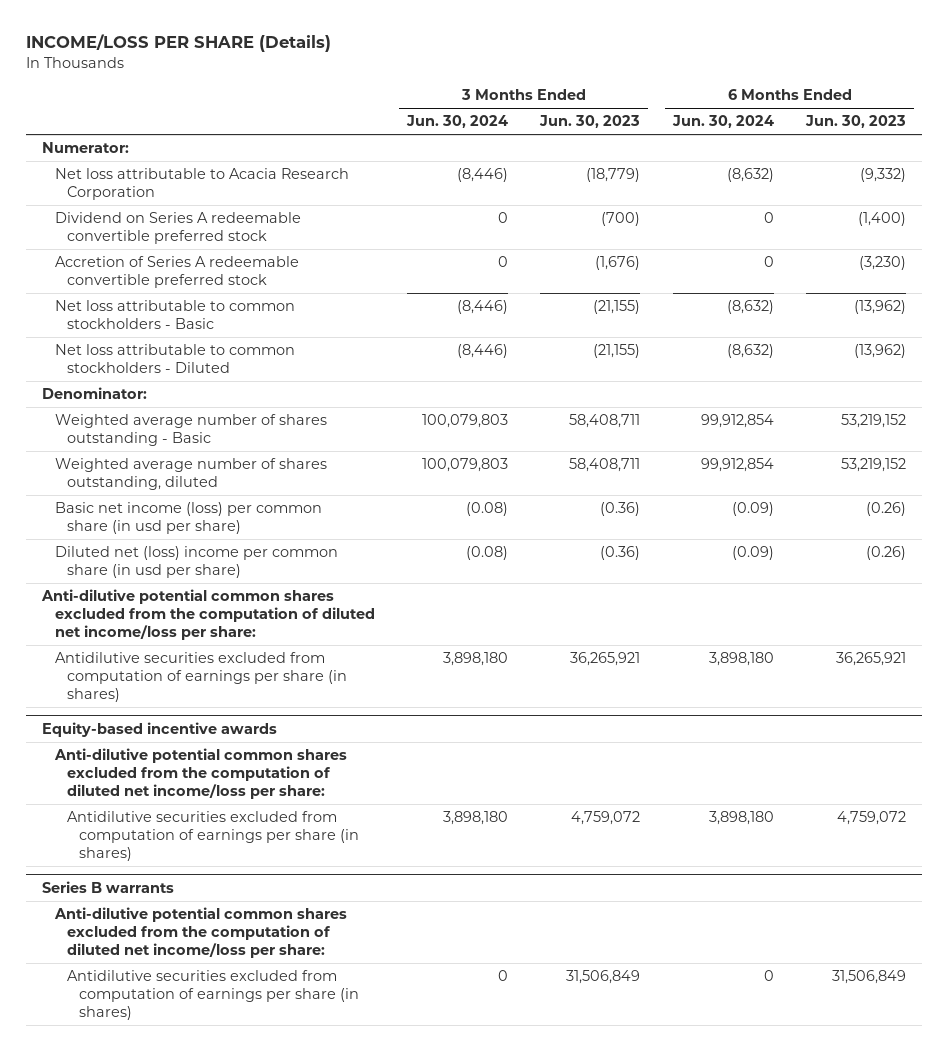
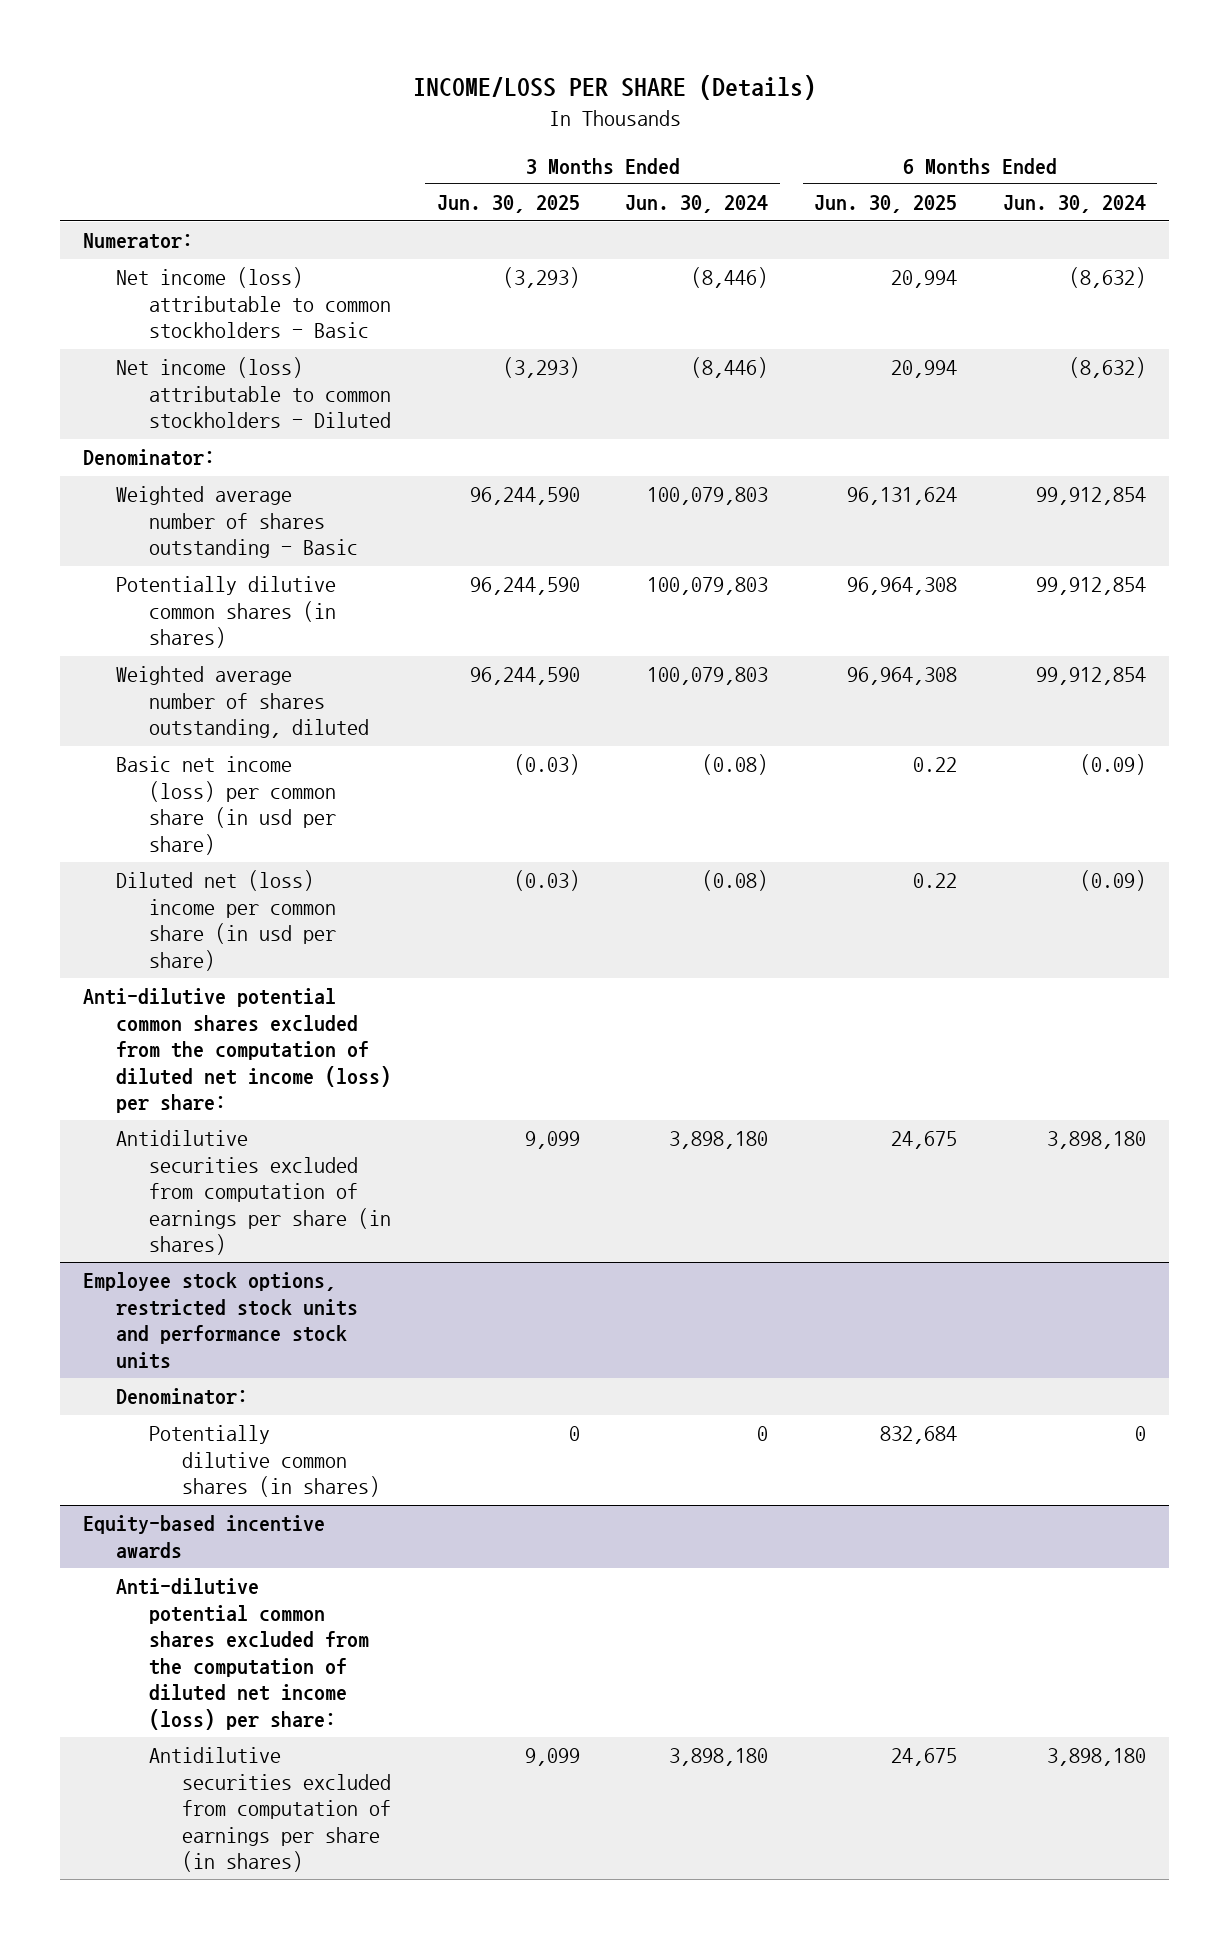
- | 3 Months Ended Jun. 30, 2024 | 3 Months Ended Jun. 30, 2023 | 6 Months Ended Jun. 30, 2024 | 6 Months Ended Jun. 30, 2023
+ | 3 Months Ended Jun. 30, 2025 | 3 Months Ended Jun. 30, 2024 | 6 Months Ended Jun. 30, 2025 | 6 Months Ended Jun. 30, 2024
- Net loss attributable to Acacia Research Corporation | (8,446) | (18,779) | (8,632) | (9,332)
- Dividend on Series A redeemable convertible preferred stock | 0 | (700) | 0 | (1,400)
- Accretion of Series A redeemable convertible preferred stock | 0 | (1,676) | 0 | (3,230)
- Net loss attributable to common stockholders - Basic | (8,446) | (21,155) | (8,632) | (13,962)
- Net loss attributable to common stockholders - Diluted | (8,446) | (21,155) | (8,632) | (13,962)
+ Net income (loss) attributable to common stockholders - Basic | (3,293) | (8,446) | 20,994 | (8,632)
+ Net income (loss) attributable to common stockholders - Diluted | (3,293) | (8,446) | 20,994 | (8,632)
+ Potentially dilutive common shares (in shares) | 96,244,590 | 100,079,803 | 96,964,308 | 99,912,854
- Anti-dilutive potential common shares excluded from the computation of diluted net income/loss per share:
+ Anti-dilutive potential common shares excluded from the computation of diluted net income (loss) per share:
+ Employee stock options, restricted stock units and performance stock units
+ Denominator:
+ Potentially dilutive common shares (in shares) | 0 | 0 | 832,684 | 0
@ Equity-based incentive awards
- Anti-dilutive potential common shares excluded from the computation of diluted net income/loss per share:
+ Anti-dilutive potential common shares excluded from the computation of diluted net income (loss) per share:
- Series B warrants
- Anti-dilutive potential common shares excluded from the computation of diluted net income/loss per share:
- Antidilutive securities excluded from computation of earnings per share (in shares) | 0 | 31,506,849 | 0 | 31,506,849

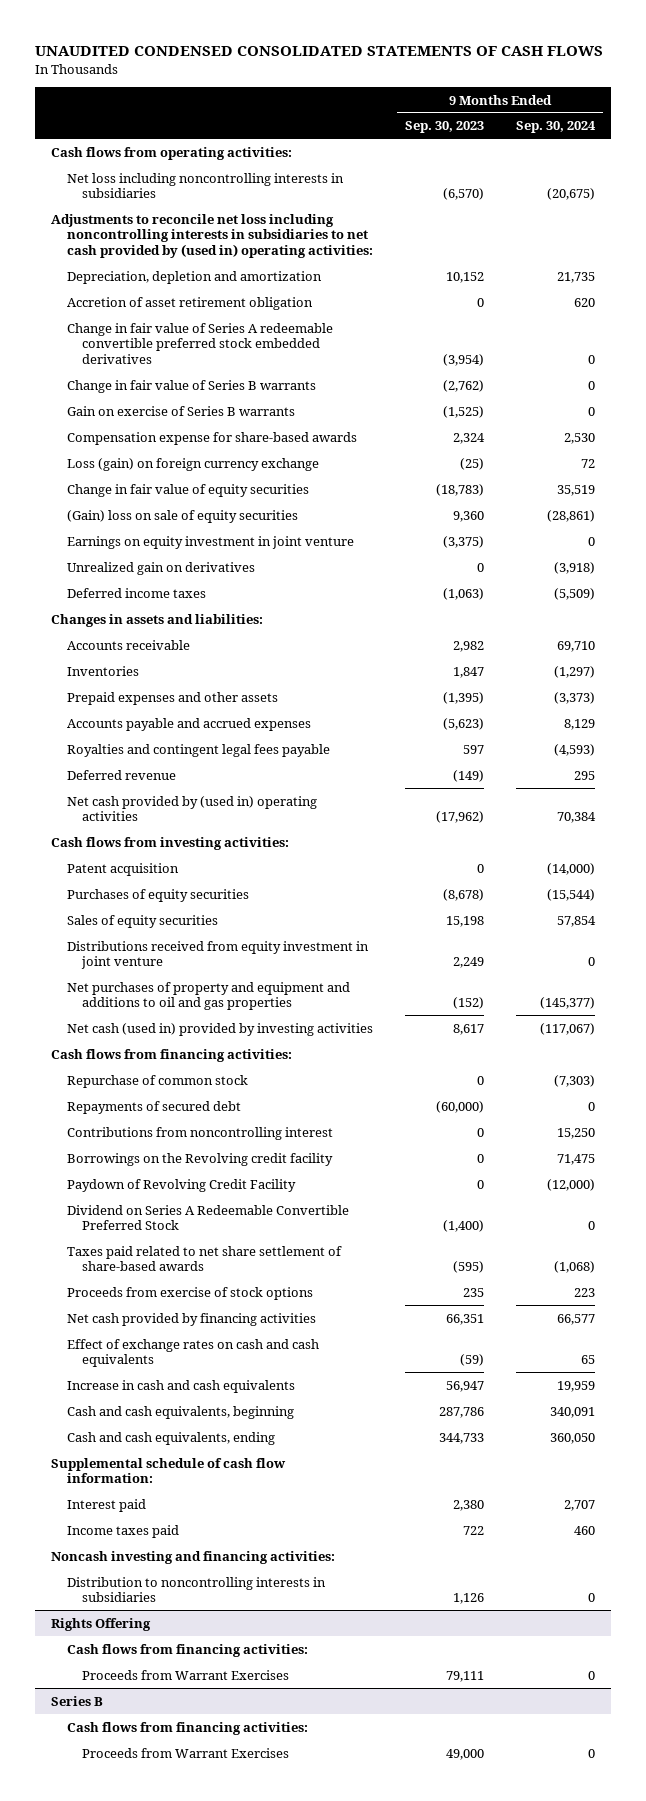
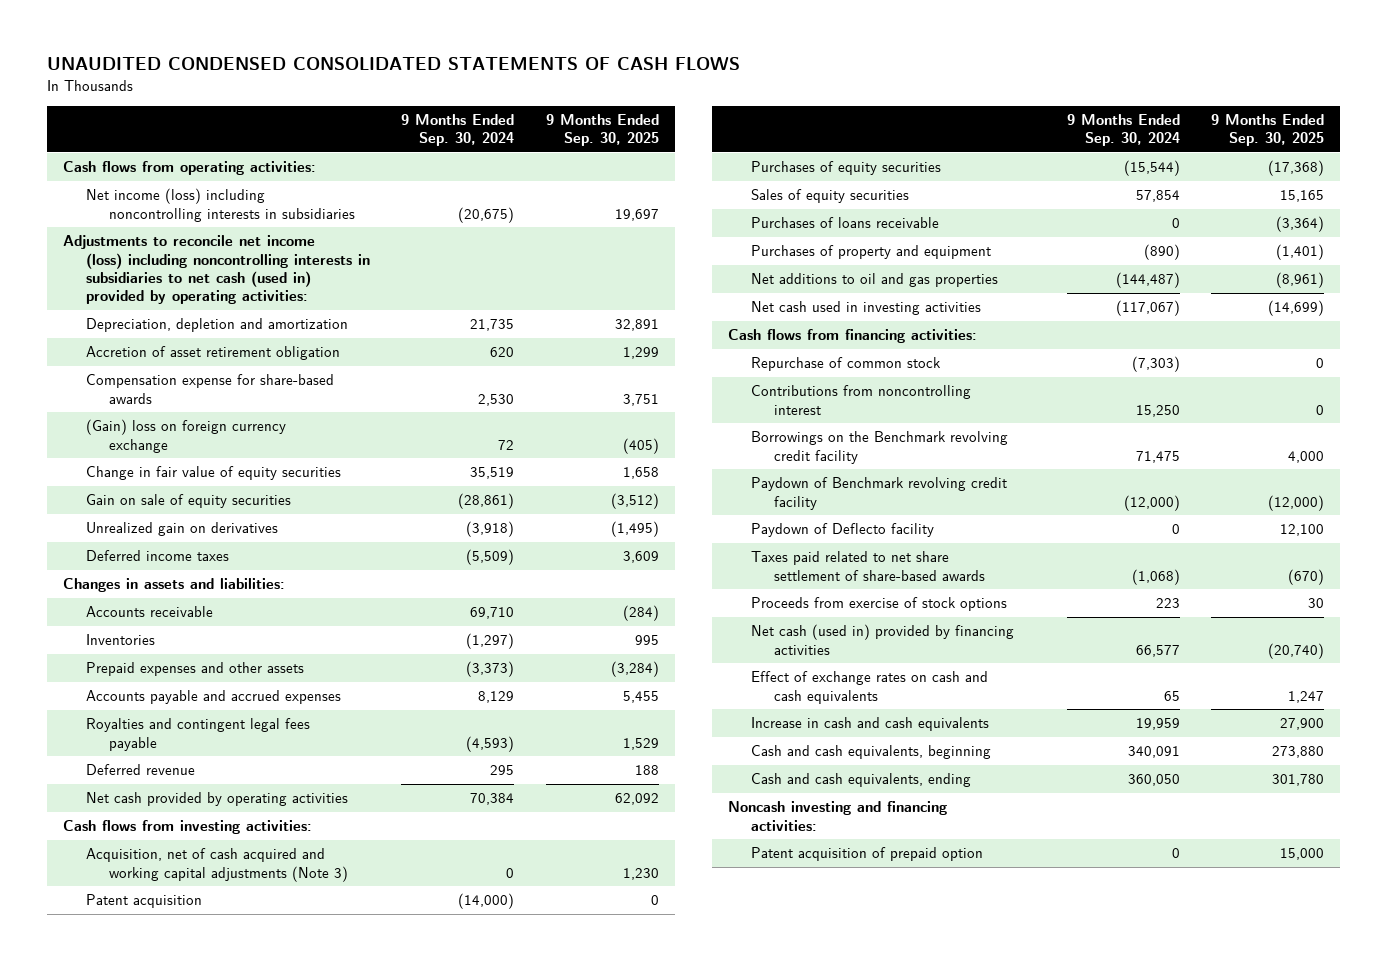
- | 9 Months Ended Sep. 30, 2023 | 9 Months Ended Sep. 30, 2024
+ | 9 Months Ended Sep. 30, 2024 | 9 Months Ended Sep. 30, 2025
- Net loss including noncontrolling interests in subsidiaries | (6,570) | (20,675)
- Adjustments to reconcile net loss including noncontrolling interests in subsidiaries to net cash provided by (used in) operating activities:
+ Net income (loss) including noncontrolling interests in subsidiaries | (20,675) | 19,697
+ Adjustments to reconcile net income (loss) including noncontrolling interests in subsidiaries to net cash (used in) provided by operating activities:
- Change in fair value of Series A redeemable convertible preferred stock embedded derivatives | (3,954) | 0
- Change in fair value of Series B warrants | (2,762) | 0
- Gain on exercise of Series B warrants | (1,525) | 0
- Loss (gain) on foreign currency exchange | (25) | 72
+ (Gain) loss on foreign currency exchange | 72 | (405)
- (Gain) loss on sale of equity securities | 9,360 | (28,861)
- Earnings on equity investment in joint venture | (3,375) | 0
+ Gain on sale of equity securities | (28,861) | (3,512)
- Net cash provided by (used in) operating activities | (17,962) | 70,384
+ Net cash provided by operating activities | 70,384 | 62,092
+ Acquisition, net of cash acquired and working capital adjustments (Note 3) | 0 | 1,230
- Distributions received from equity investment in joint venture | 2,249 | 0
- Net purchases of property and equipment and additions to oil and gas properties | (152) | (145,377)
- Net cash (used in) provided by investing activities | 8,617 | (117,067)
+ Purchases of loans receivable | 0 | (3,364)
+ Purchases of property and equipment | (890) | (1,401)
+ Net additions to oil and gas properties | (144,487) | (8,961)
+ Net cash used in investing activities | (117,067) | (14,699)
- Repayments of secured debt | (60,000) | 0
- Borrowings on the Revolving credit facility | 0 | 71,475
- Paydown of Revolving Credit Facility | 0 | (12,000)
- Dividend on Series A Redeemable Convertible Preferred Stock | (1,400) | 0
+ Borrowings on the Benchmark revolving credit facility | 71,475 | 4,000
+ Paydown of Benchmark revolving credit facility | (12,000) | (12,000)
+ Paydown of Deflecto facility | 0 | 12,100
- Net cash provided by financing activities | 66,351 | 66,577
+ Net cash (used in) provided by financing activities | 66,577 | (20,740)
- Supplemental schedule of cash flow information:
- Interest paid | 2,380 | 2,707
- Income taxes paid | 722 | 460
- Distribution to noncontrolling interests in subsidiaries | 1,126 | 0
- Rights Offering
- Cash flows from financing activities:
- Proceeds from Warrant Exercises | 79,111 | 0
- Series B
- Cash flows from financing activities:
- Proceeds from Warrant Exercises | 49,000 | 0
+ Patent acquisition of prepaid option | 0 | 15,000

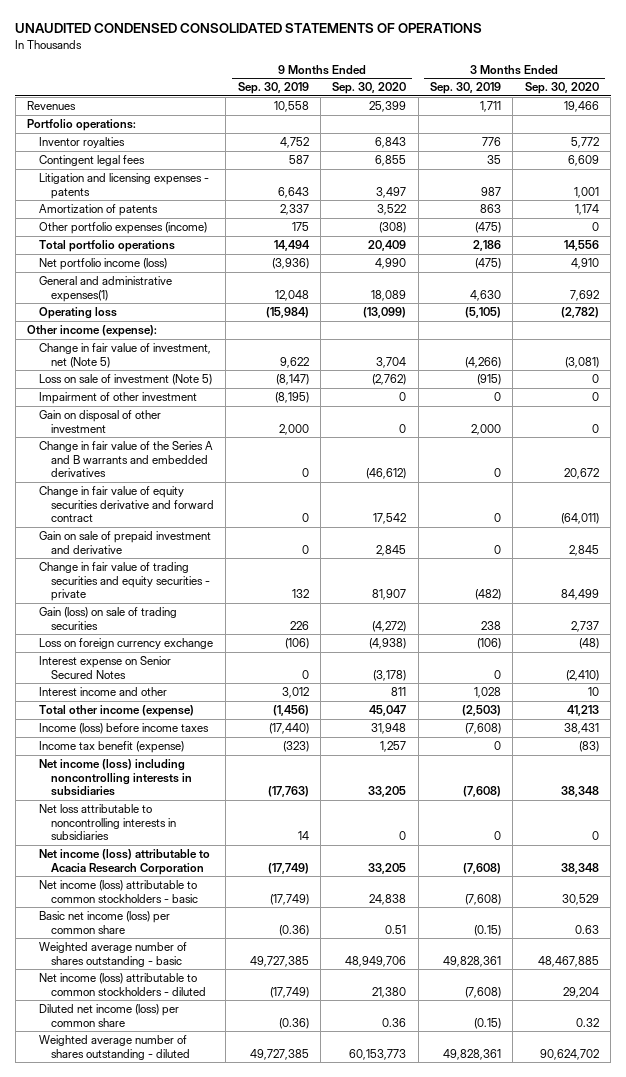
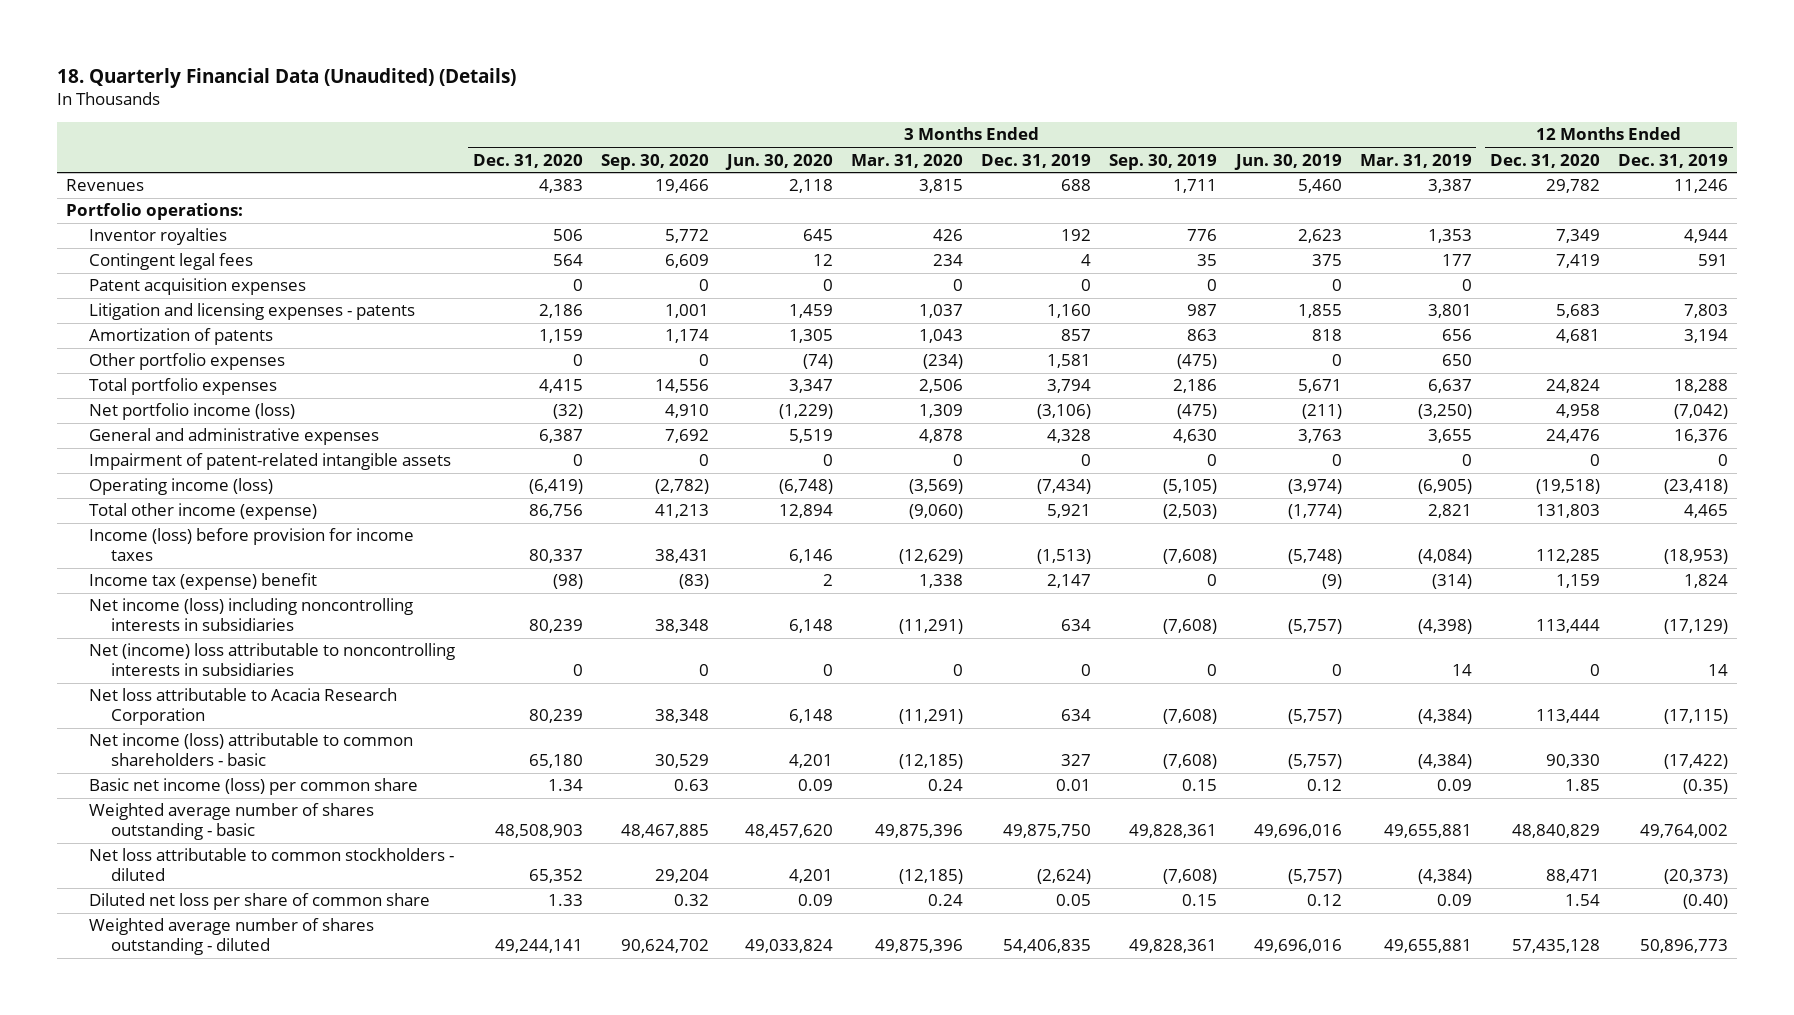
- UNAUDITED CONDENSED CONSOLIDATED STATEMENTS OF OPERATIONS
+ 18. Quarterly Financial Data (Unaudited) (Details)
- | 9 Months Ended Sep. 30, 2019 | 9 Months Ended Sep. 30, 2020 | 3 Months Ended Sep. 30, 2019 | 3 Months Ended Sep. 30, 2020
+ | 3 Months Ended Dec. 31, 2020 | 3 Months Ended Sep. 30, 2020 | 3 Months Ended Jun. 30, 2020 | 3 Months Ended Mar. 31, 2020 | 3 Months Ended Dec. 31, 2019 | 3 Months Ended Sep. 30, 2019 | 3 Months Ended Jun. 30, 2019 | 3 Months Ended Mar. 31, 2019 | 12 Months Ended Dec. 31, 2020 | 12 Months Ended Dec. 31, 2019
+ Patent acquisition expenses | 0 | 0 | 0 | 0 | 0 | 0 | 0 | 0 | |
- Other portfolio expenses (income) | 175 | (308) | (475) | 0
- Total portfolio operations | 14,494 | 20,409 | 2,186 | 14,556
+ Other portfolio expenses | 0 | 0 | (74) | (234) | 1,581 | (475) | 0 | 650 | |
+ Total portfolio expenses | 4,415 | 14,556 | 3,347 | 2,506 | 3,794 | 2,186 | 5,671 | 6,637 | 24,824 | 18,288
- General and administrative expenses(1) | 12,048 | 18,089 | 4,630 | 7,692
- Operating loss | (15,984) | (13,099) | (5,105) | (2,782)
- Other income (expense):
- Change in fair value of investment, net (Note 5) | 9,622 | 3,704 | (4,266) | (3,081)
- Loss on sale of investment (Note 5) | (8,147) | (2,762) | (915) | 0
- Impairment of other investment | (8,195) | 0 | 0 | 0
- Gain on disposal of other investment | 2,000 | 0 | 2,000 | 0
- Change in fair value of the Series A and B warrants and embedded derivatives | 0 | (46,612) | 0 | 20,672
- Change in fair value of equity securities derivative and forward contract | 0 | 17,542 | 0 | (64,011)
- Gain on sale of prepaid investment and derivative | 0 | 2,845 | 0 | 2,845
- Change in fair value of trading securities and equity securities - private | 132 | 81,907 | (482) | 84,499
- Gain (loss) on sale of trading securities | 226 | (4,272) | 238 | 2,737
- Loss on foreign currency exchange | (106) | (4,938) | (106) | (48)
- Interest expense on Senior Secured Notes | 0 | (3,178) | 0 | (2,410)
- Interest income and other | 3,012 | 811 | 1,028 | 10
+ General and administrative expenses | 6,387 | 7,692 | 5,519 | 4,878 | 4,328 | 4,630 | 3,763 | 3,655 | 24,476 | 16,376
+ Impairment of patent-related intangible assets | 0 | 0 | 0 | 0 | 0 | 0 | 0 | 0 | 0 | 0
+ Operating income (loss) | (6,419) | (2,782) | (6,748) | (3,569) | (7,434) | (5,105) | (3,974) | (6,905) | (19,518) | (23,418)
- Income (loss) before income taxes | (17,440) | 31,948 | (7,608) | 38,431
- Income tax benefit (expense) | (323) | 1,257 | 0 | (83)
+ Income (loss) before provision for income taxes | 80,337 | 38,431 | 6,146 | (12,629) | (1,513) | (7,608) | (5,748) | (4,084) | 112,285 | (18,953)
+ Income tax (expense) benefit | (98) | (83) | 2 | 1,338 | 2,147 | 0 | (9) | (314) | 1,159 | 1,824
- Net loss attributable to noncontrolling interests in subsidiaries | 14 | 0 | 0 | 0
- Net income (loss) attributable to Acacia Research Corporation | (17,749) | 33,205 | (7,608) | 38,348
- Net income (loss) attributable to common stockholders - basic | (17,749) | 24,838 | (7,608) | 30,529
- Basic net income (loss) per common share | (0.36) | 0.51 | (0.15) | 0.63
+ Net (income) loss attributable to noncontrolling interests in subsidiaries | 0 | 0 | 0 | 0 | 0 | 0 | 0 | 14 | 0 | 14
+ Net loss attributable to Acacia Research Corporation | 80,239 | 38,348 | 6,148 | (11,291) | 634 | (7,608) | (5,757) | (4,384) | 113,444 | (17,115)
+ Net income (loss) attributable to common shareholders - basic | 65,180 | 30,529 | 4,201 | (12,185) | 327 | (7,608) | (5,757) | (4,384) | 90,330 | (17,422)
+ Basic net income (loss) per common share | 1.34 | 0.63 | 0.09 | 0.24 | 0.01 | 0.15 | 0.12 | 0.09 | 1.85 | (0.35)
- Net income (loss) attributable to common stockholders - diluted | (17,749) | 21,380 | (7,608) | 29,204
- Diluted net income (loss) per common share | (0.36) | 0.36 | (0.15) | 0.32
+ Net loss attributable to common stockholders - diluted | 65,352 | 29,204 | 4,201 | (12,185) | (2,624) | (7,608) | (5,757) | (4,384) | 88,471 | (20,373)
+ Diluted net loss per share of common share | 1.33 | 0.32 | 0.09 | 0.24 | 0.05 | 0.15 | 0.12 | 0.09 | 1.54 | (0.40)

